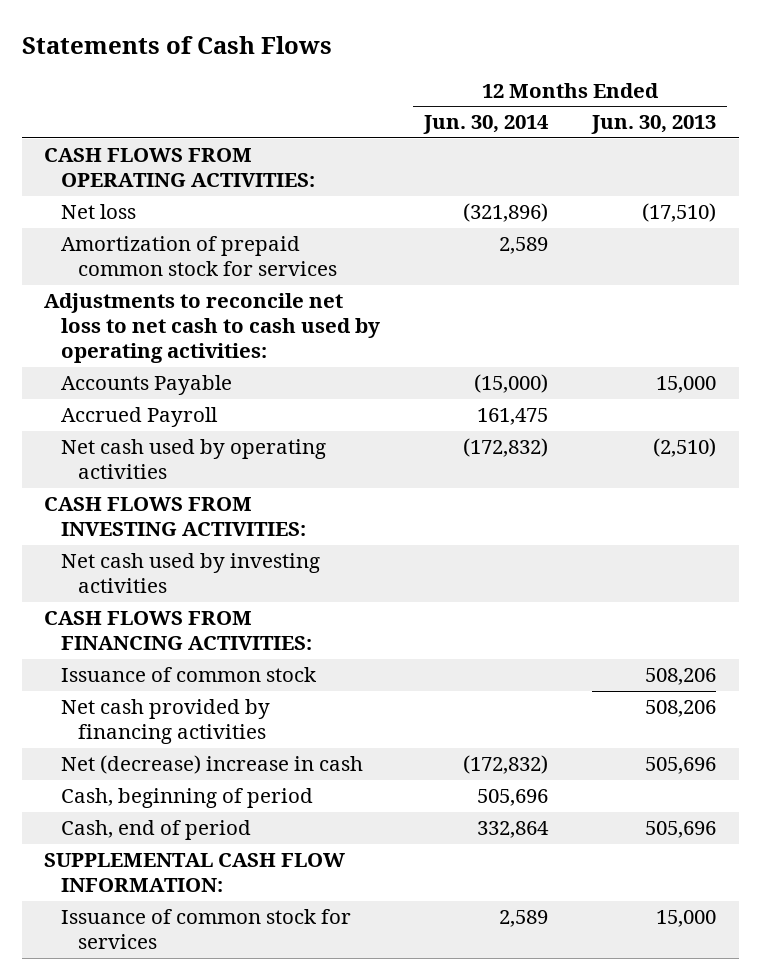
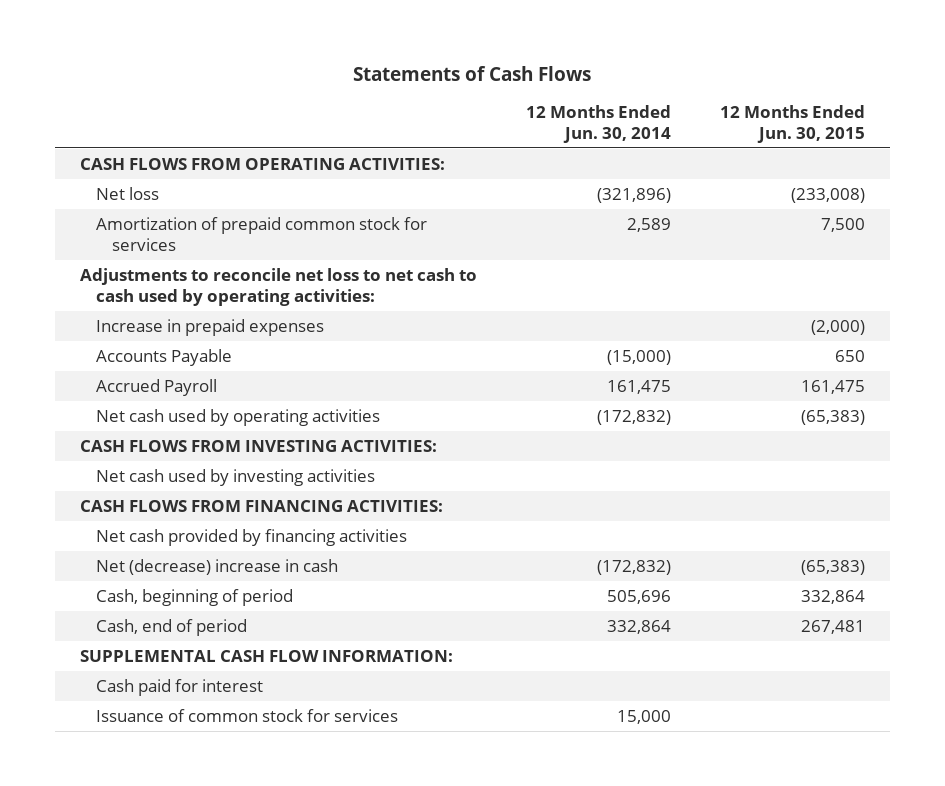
- | 12 Months Ended Jun. 30, 2014 | 12 Months Ended Jun. 30, 2013
+ | 12 Months Ended Jun. 30, 2014 | 12 Months Ended Jun. 30, 2015
+ Increase in prepaid expenses | | (2,000)
- Issuance of common stock | | 508,206
- Issuance of common stock for services | 2,589 | 15,000
+ Cash paid for interest
+ Issuance of common stock for services | 15,000 |

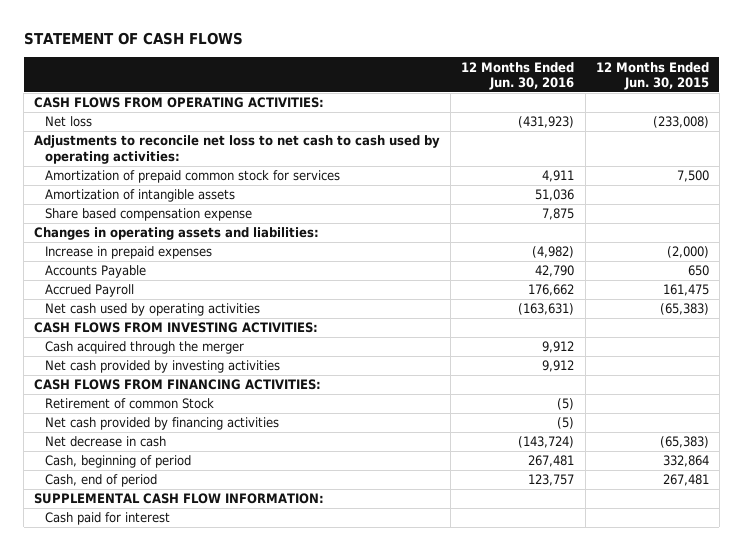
- Statements of Cash Flows
+ STATEMENT OF CASH FLOWS
- | 12 Months Ended Jun. 30, 2014 | 12 Months Ended Jun. 30, 2015
+ | 12 Months Ended Jun. 30, 2016 | 12 Months Ended Jun. 30, 2015
moved down: Amortization of prepaid common stock for services | 4,911 | 7,500
+ Amortization of intangible assets | 51,036 |
+ Share based compensation expense | 7,875 |
+ Changes in operating assets and liabilities:
- Net cash used by investing activities
+ Cash acquired through the merger | 9,912 |
+ Net cash provided by investing activities | 9,912 |
+ Retirement of common Stock | (5) |
- Net (decrease) increase in cash | (172,832) | (65,383)
+ Net decrease in cash | (143,724) | (65,383)
- Issuance of common stock for services | 15,000 |

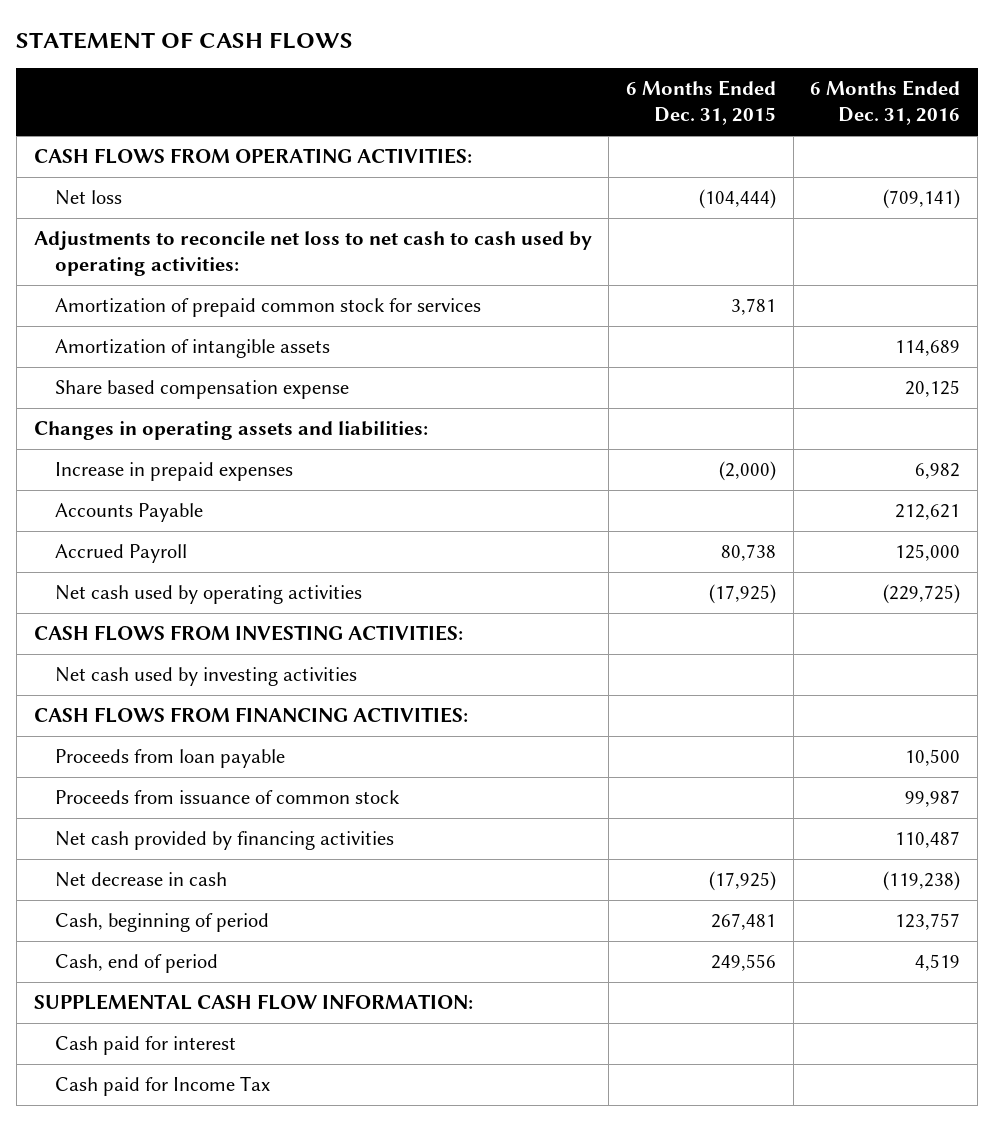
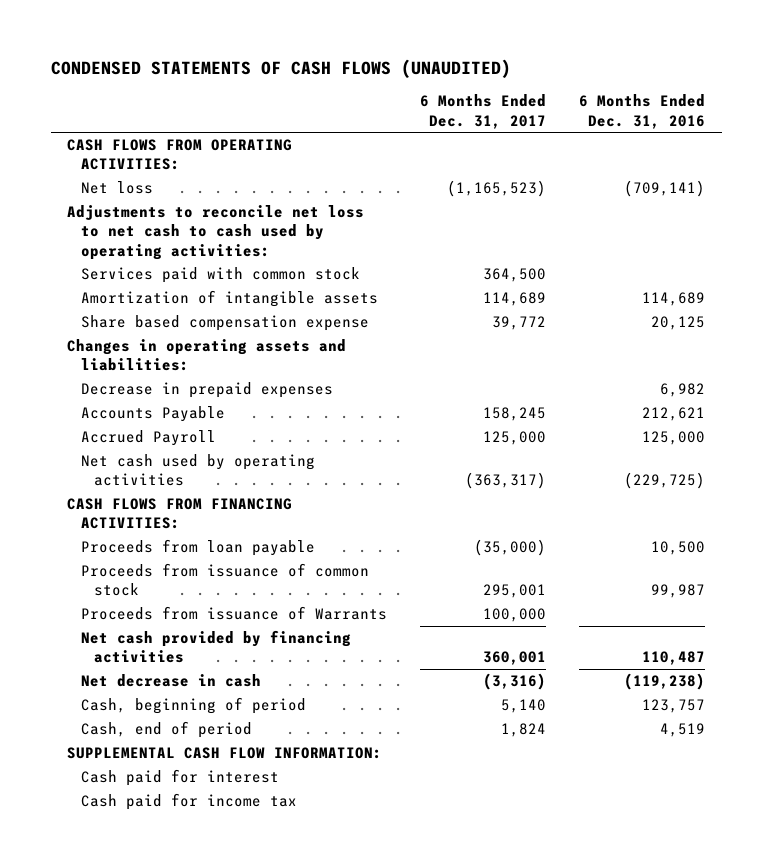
- STATEMENT OF CASH FLOWS
+ CONDENSED STATEMENTS OF CASH FLOWS (UNAUDITED)
- | 6 Months Ended Dec. 31, 2015 | 6 Months Ended Dec. 31, 2016
+ | 6 Months Ended Dec. 31, 2017 | 6 Months Ended Dec. 31, 2016
- Amortization of prepaid common stock for services | 3,781 |
+ Services paid with common stock | 364,500 |
- Increase in prepaid expenses | (2,000) | 6,982
+ Decrease in prepaid expenses | | 6,982
- CASH FLOWS FROM INVESTING ACTIVITIES:
- Net cash used by investing activities
+ Proceeds from issuance of Warrants | 100,000 |
- Cash paid for Income Tax
+ Cash paid for income tax

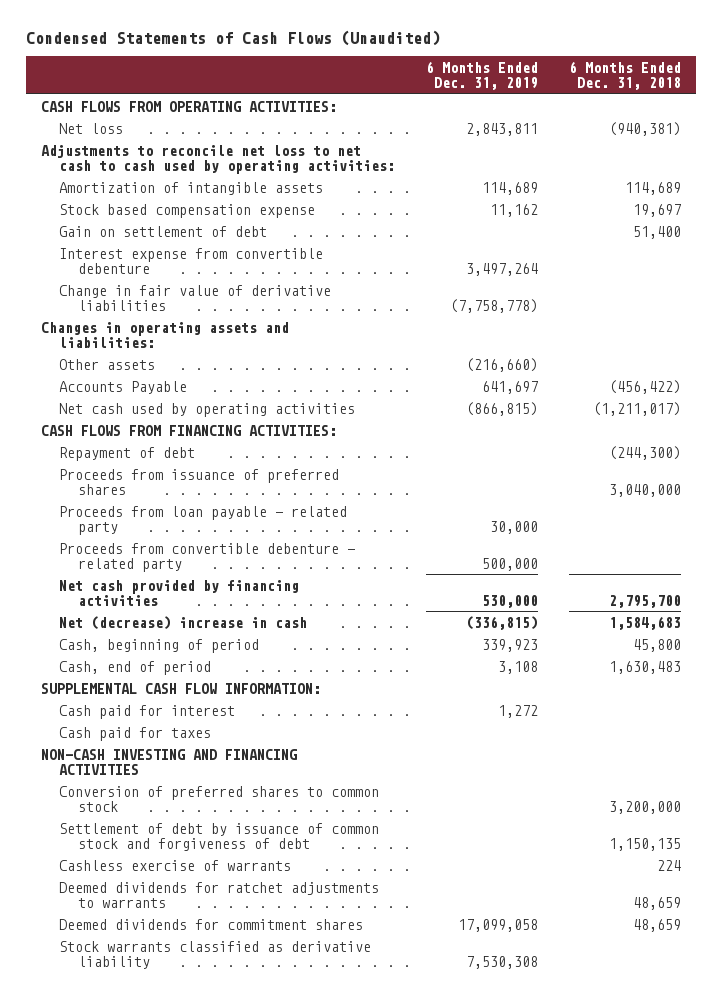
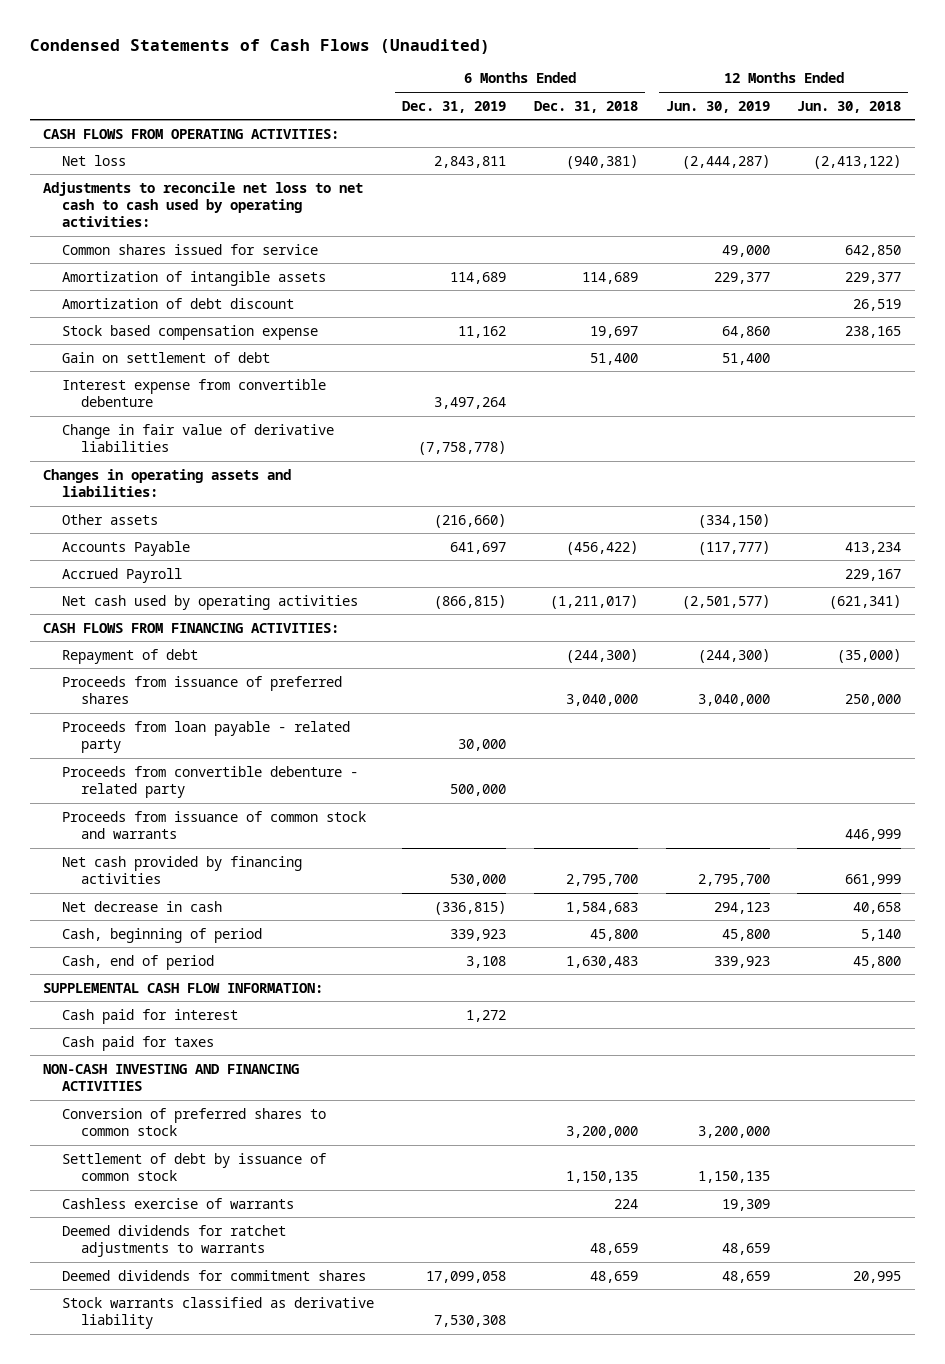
- | 6 Months Ended Dec. 31, 2019 | 6 Months Ended Dec. 31, 2018
+ | 6 Months Ended Dec. 31, 2019 | 6 Months Ended Dec. 31, 2018 | 12 Months Ended Jun. 30, 2019 | 12 Months Ended Jun. 30, 2018
+ Common shares issued for service | | | 49,000 | 642,850
+ Amortization of debt discount | | | | 26,519
+ Accrued Payroll | | | | 229,167
+ Proceeds from issuance of common stock and warrants | | | | 446,999
- Net (decrease) increase in cash | (336,815) | 1,584,683
+ Net decrease in cash | (336,815) | 1,584,683 | 294,123 | 40,658
- Settlement of debt by issuance of common stock and forgiveness of debt | | 1,150,135
+ Settlement of debt by issuance of common stock | | 1,150,135 | 1,150,135 |

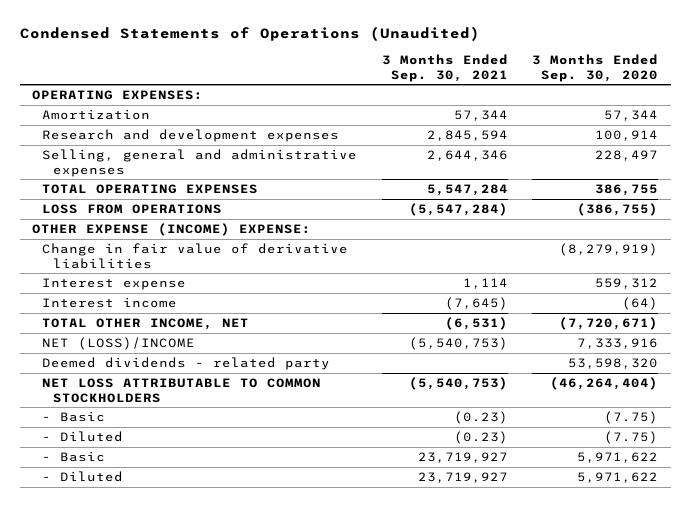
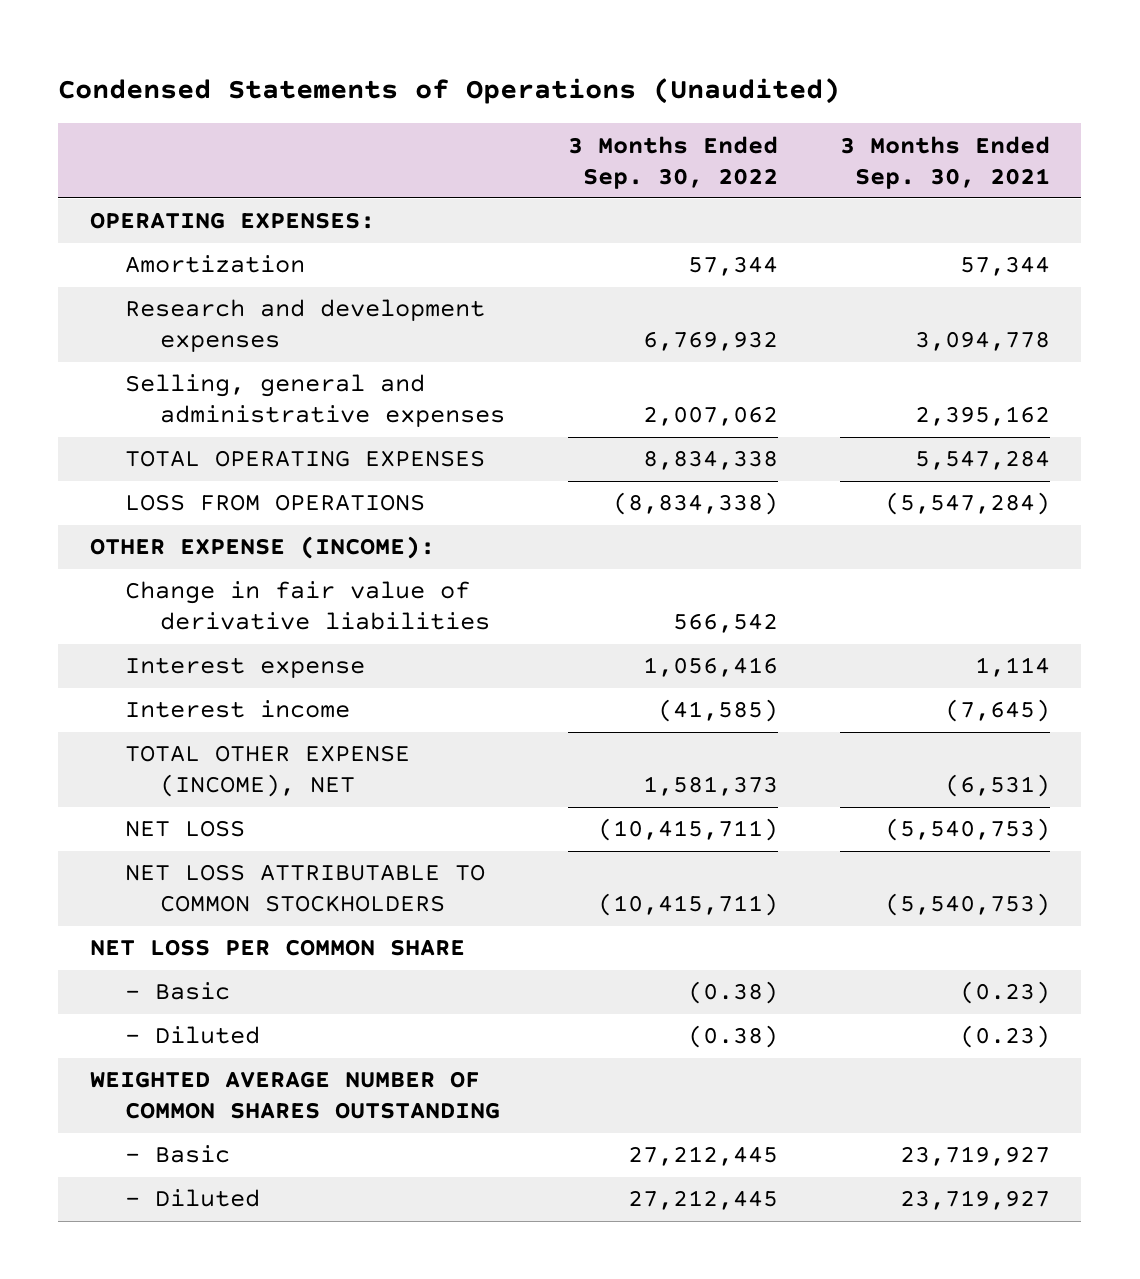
- | 3 Months Ended Sep. 30, 2021 | 3 Months Ended Sep. 30, 2020
+ | 3 Months Ended Sep. 30, 2022 | 3 Months Ended Sep. 30, 2021
- Research and development expenses | 2,845,594 | 100,914
- Selling, general and administrative expenses | 2,644,346 | 228,497
+ Research and development expenses | 6,769,932 | 3,094,778
+ Selling, general and administrative expenses | 2,007,062 | 2,395,162
- OTHER EXPENSE (INCOME) EXPENSE:
+ OTHER EXPENSE (INCOME):
- TOTAL OTHER INCOME, NET | (6,531) | (7,720,671)
- NET (LOSS)/INCOME | (5,540,753) | 7,333,916
- Deemed dividends - related party | | 53,598,320
+ TOTAL OTHER EXPENSE (INCOME), NET | 1,581,373 | (6,531)
+ NET LOSS | (10,415,711) | (5,540,753)
+ NET LOSS PER COMMON SHARE
+ WEIGHTED AVERAGE NUMBER OF COMMON SHARES OUTSTANDING

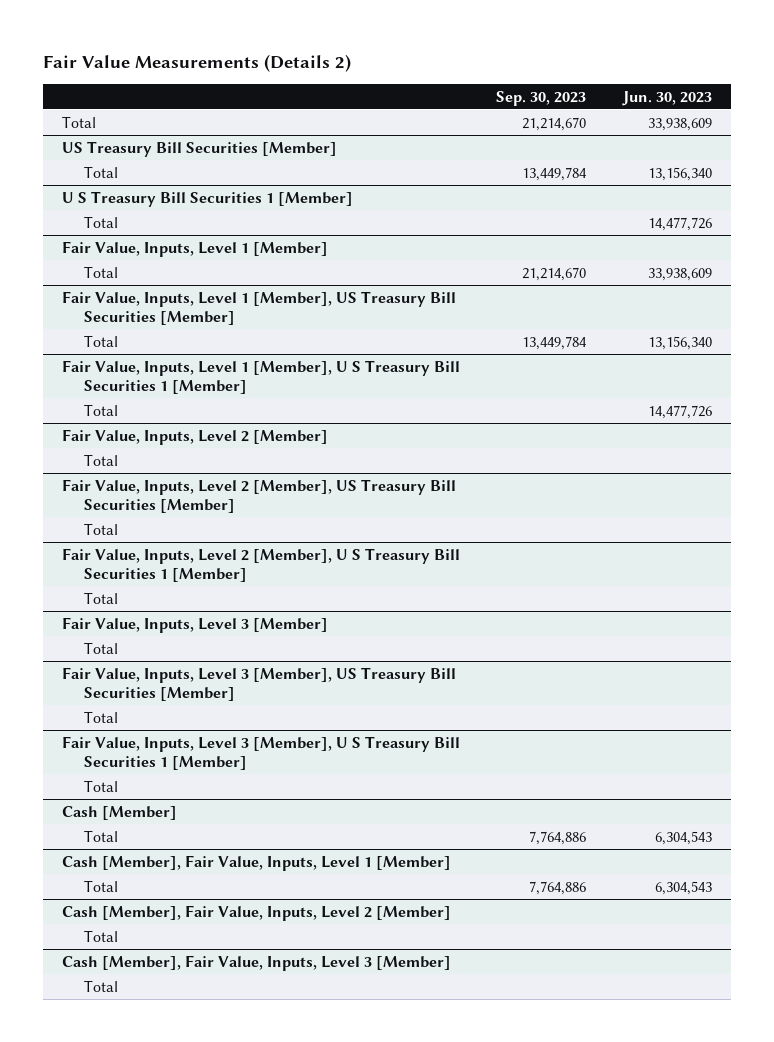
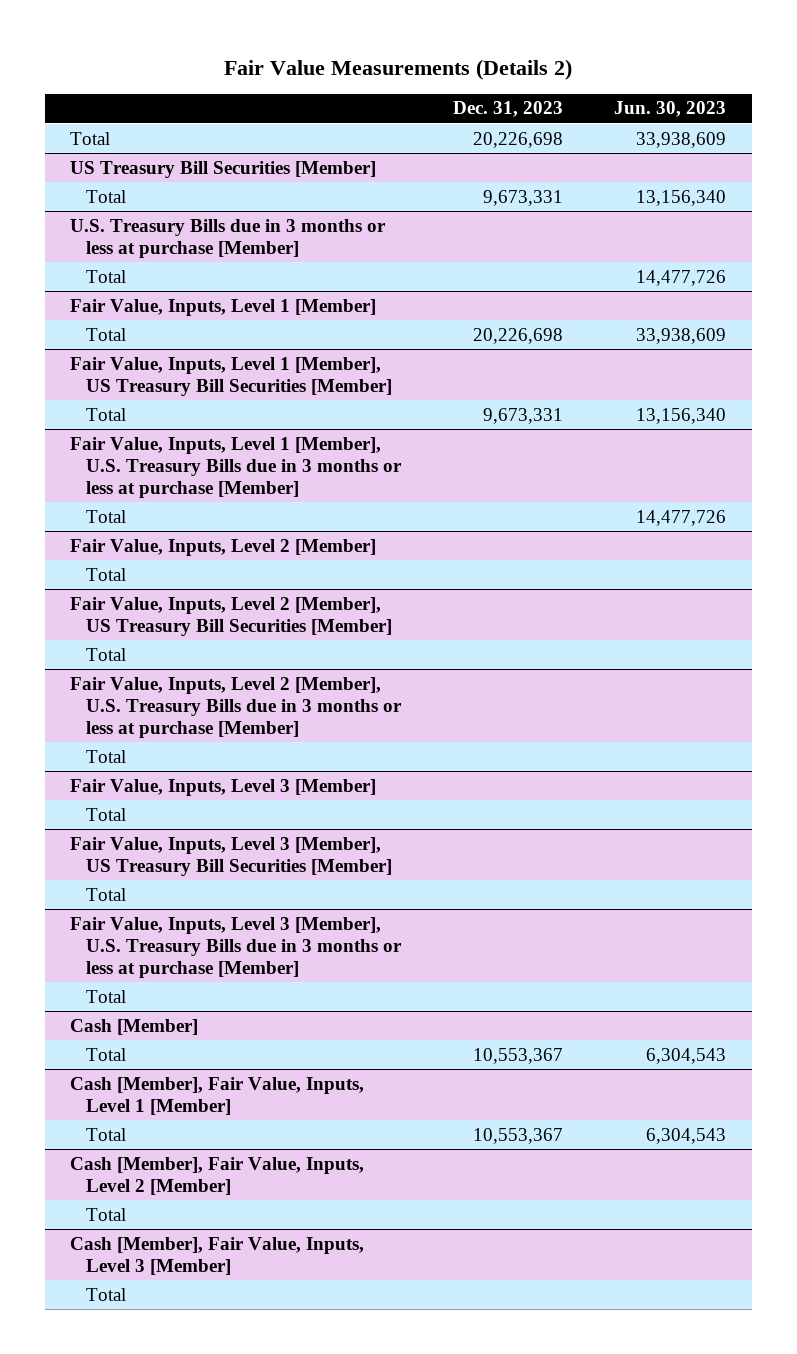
- | Sep. 30, 2023 | Jun. 30, 2023
+ | Dec. 31, 2023 | Jun. 30, 2023
- U S Treasury Bill Securities 1 [Member]
+ U.S. Treasury Bills due in 3 months or less at purchase [Member]
- Fair Value, Inputs, Level 1 [Member], U S Treasury Bill Securities 1 [Member]
+ Fair Value, Inputs, Level 1 [Member], U.S. Treasury Bills due in 3 months or less at purchase [Member]
- Fair Value, Inputs, Level 2 [Member], U S Treasury Bill Securities 1 [Member]
+ Fair Value, Inputs, Level 2 [Member], U.S. Treasury Bills due in 3 months or less at purchase [Member]
- Fair Value, Inputs, Level 3 [Member], U S Treasury Bill Securities 1 [Member]
+ Fair Value, Inputs, Level 3 [Member], U.S. Treasury Bills due in 3 months or less at purchase [Member]

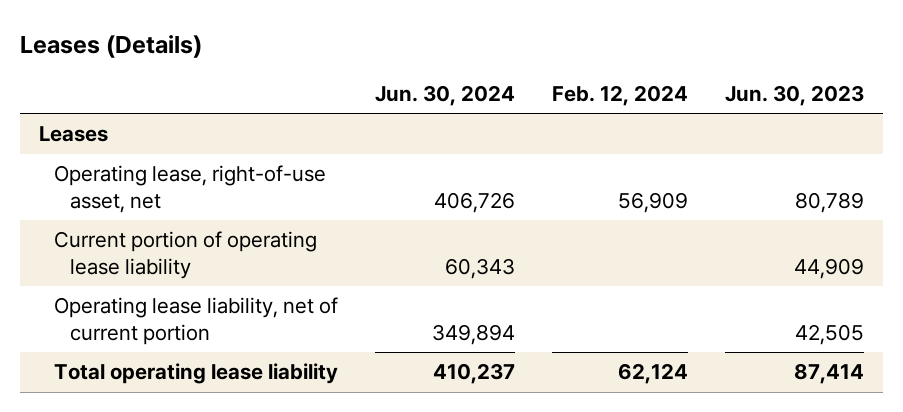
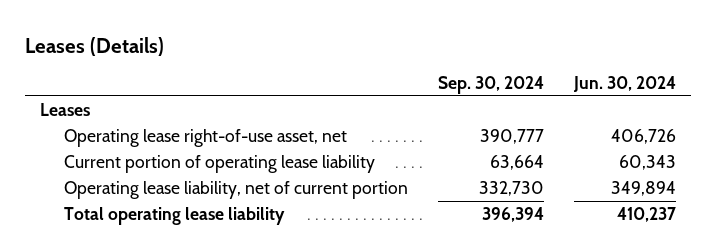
- | Jun. 30, 2024 | Feb. 12, 2024 | Jun. 30, 2023
+ | Sep. 30, 2024 | Jun. 30, 2024
- Operating lease, right-of-use asset, net | 406,726 | 56,909 | 80,789
+ Operating lease right-of-use asset, net | 390,777 | 406,726

